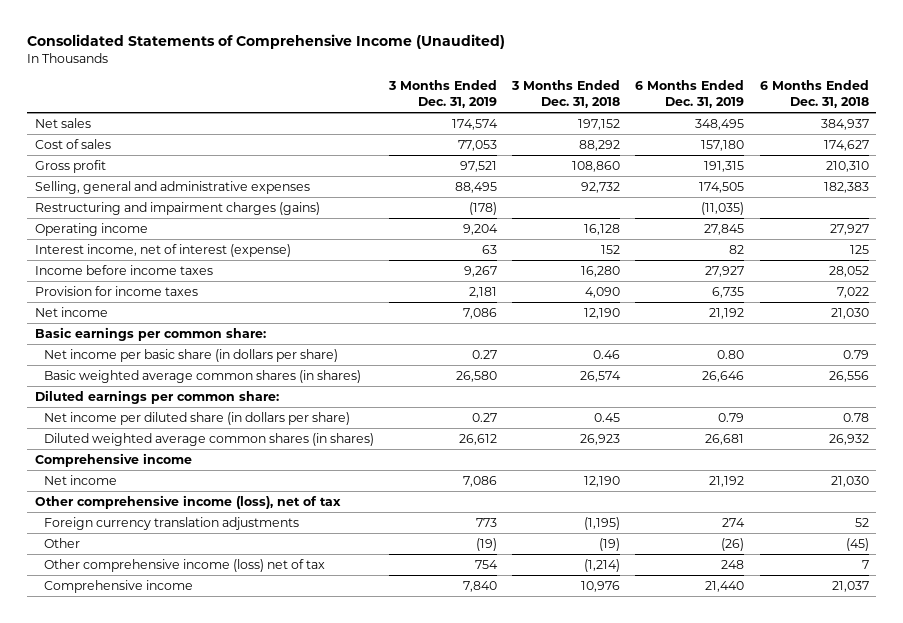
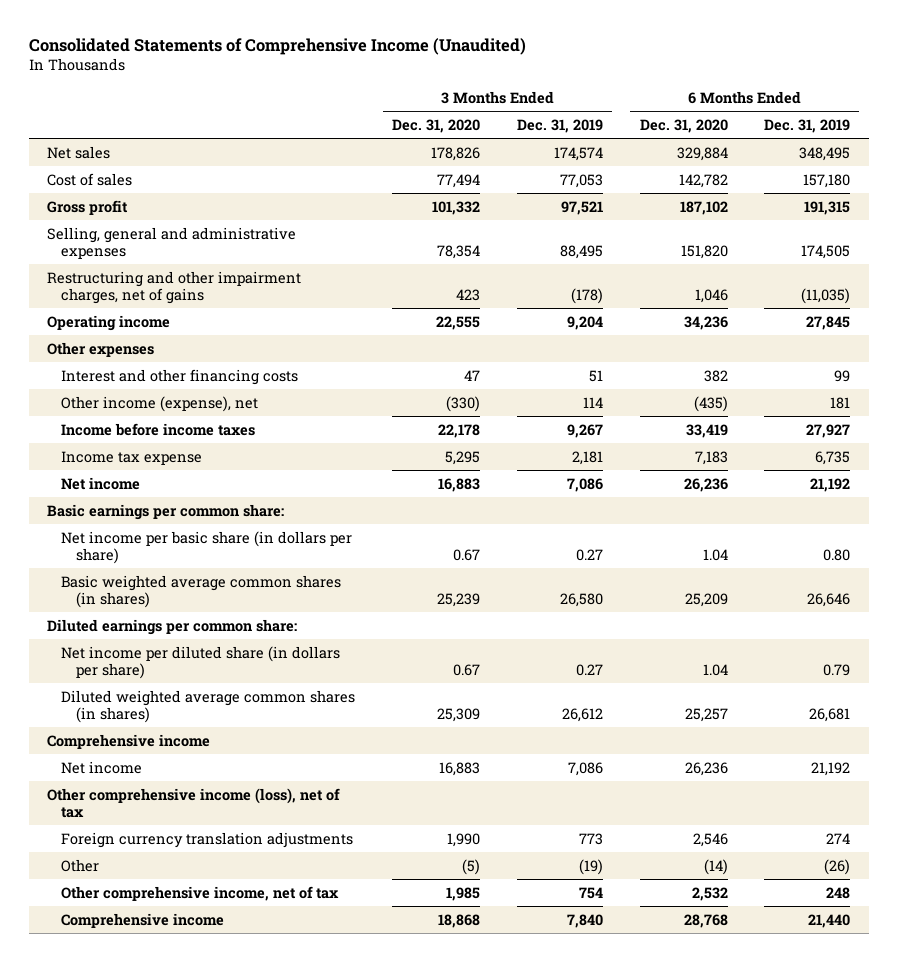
- | 3 Months Ended Dec. 31, 2019 | 3 Months Ended Dec. 31, 2018 | 6 Months Ended Dec. 31, 2019 | 6 Months Ended Dec. 31, 2018
+ | 3 Months Ended Dec. 31, 2020 | 3 Months Ended Dec. 31, 2019 | 6 Months Ended Dec. 31, 2020 | 6 Months Ended Dec. 31, 2019
- Restructuring and impairment charges (gains) | (178) | | (11,035) |
+ Restructuring and other impairment charges, net of gains | 423 | (178) | 1,046 | (11,035)
- Interest income, net of interest (expense) | 63 | 152 | 82 | 125
+ Other expenses
+ Interest and other financing costs | 47 | 51 | 382 | 99
+ Other income (expense), net | (330) | 114 | (435) | 181
- Provision for income taxes | 2,181 | 4,090 | 6,735 | 7,022
+ Income tax expense | 5,295 | 2,181 | 7,183 | 6,735
- Other comprehensive income (loss) net of tax | 754 | (1,214) | 248 | 7
+ Other comprehensive income, net of tax | 1,985 | 754 | 2,532 | 248

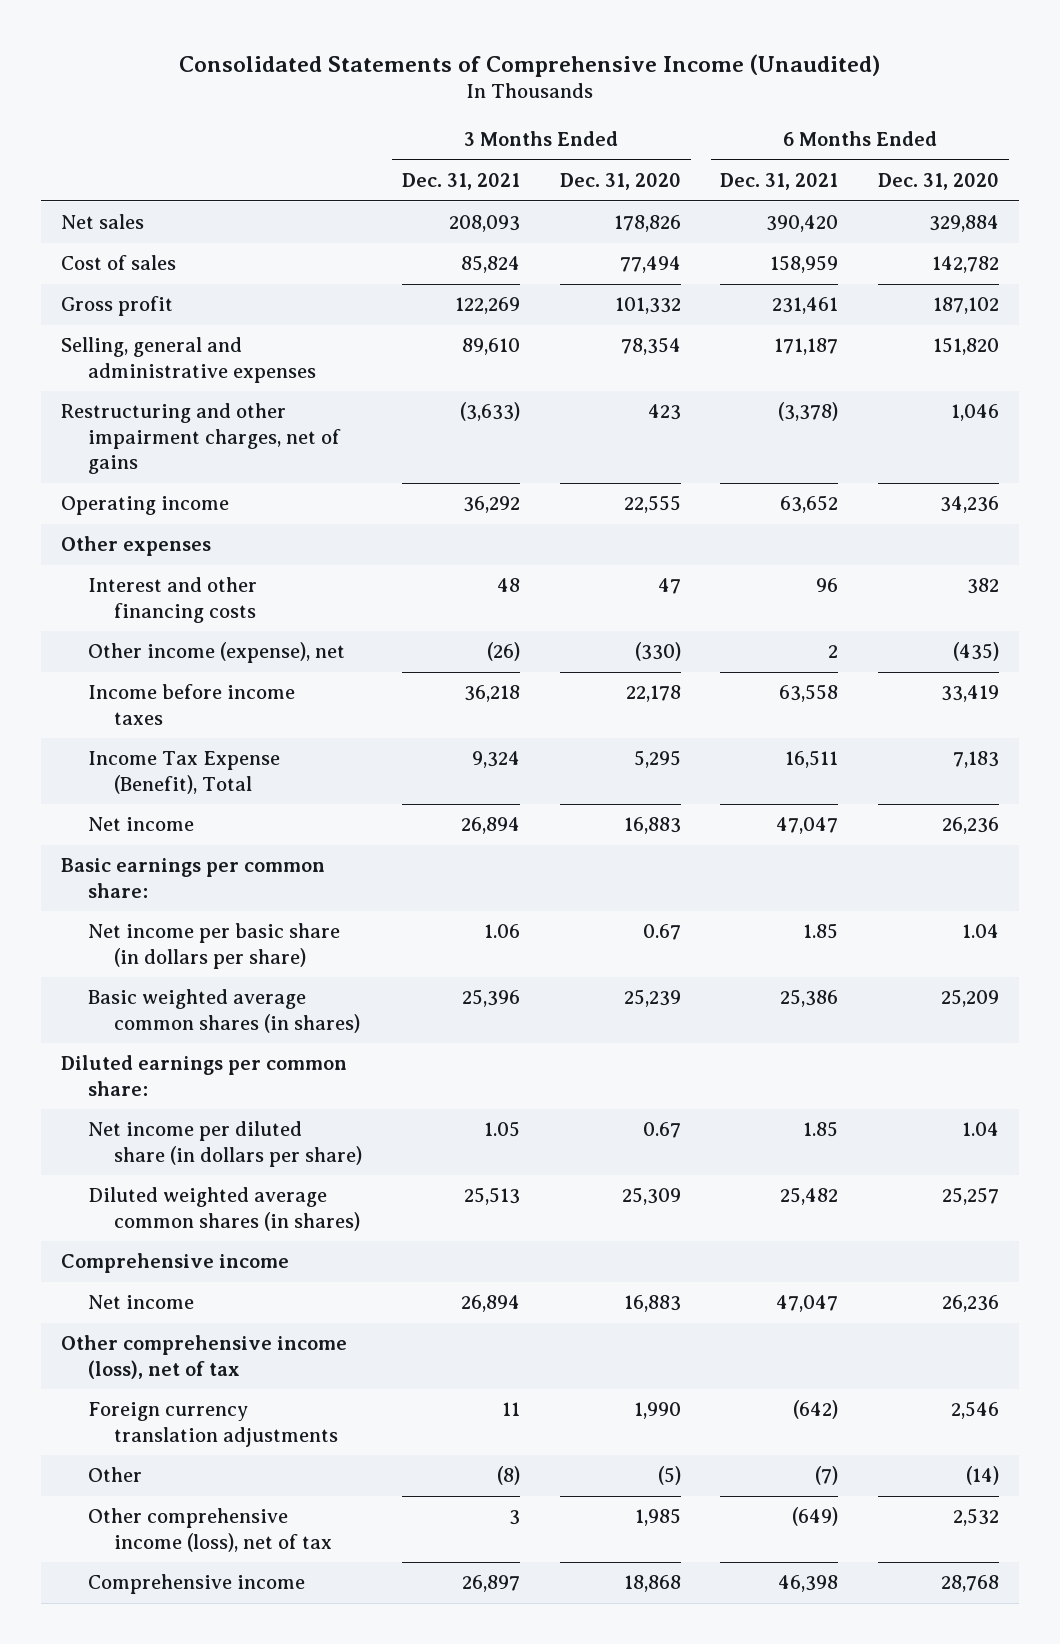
- | 3 Months Ended Dec. 31, 2020 | 3 Months Ended Dec. 31, 2019 | 6 Months Ended Dec. 31, 2020 | 6 Months Ended Dec. 31, 2019
+ | 3 Months Ended Dec. 31, 2021 | 3 Months Ended Dec. 31, 2020 | 6 Months Ended Dec. 31, 2021 | 6 Months Ended Dec. 31, 2020
- Income tax expense | 5,295 | 2,181 | 7,183 | 6,735
+ Income Tax Expense (Benefit), Total | 9,324 | 5,295 | 16,511 | 7,183
- Other comprehensive income, net of tax | 1,985 | 754 | 2,532 | 248
+ Other comprehensive income (loss), net of tax | 3 | 1,985 | (649) | 2,532

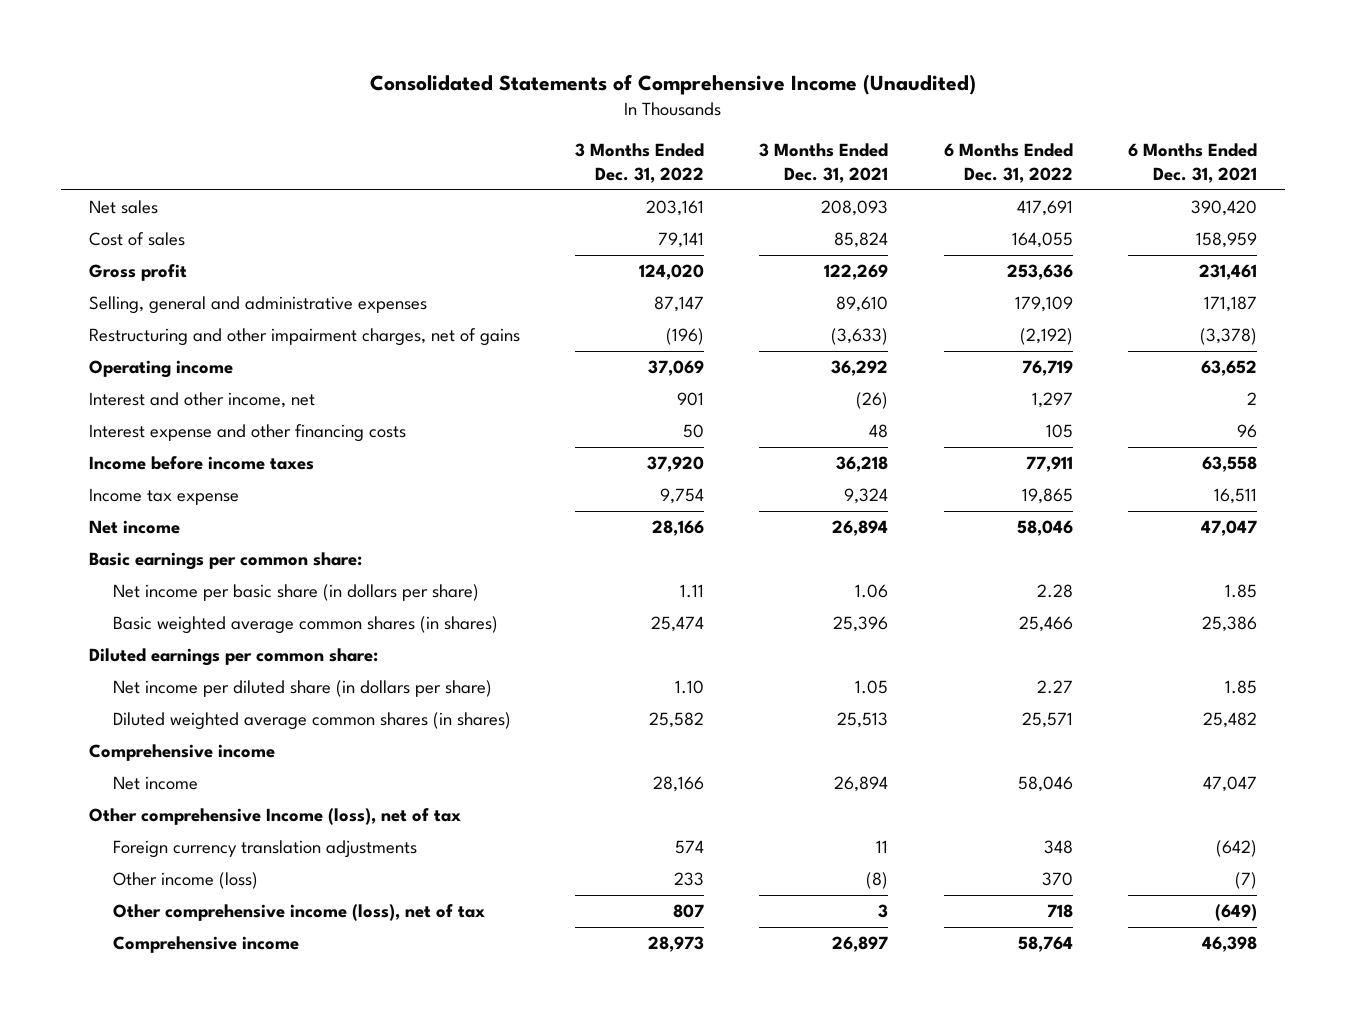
- | 3 Months Ended Dec. 31, 2021 | 3 Months Ended Dec. 31, 2020 | 6 Months Ended Dec. 31, 2021 | 6 Months Ended Dec. 31, 2020
+ | 3 Months Ended Dec. 31, 2022 | 3 Months Ended Dec. 31, 2021 | 6 Months Ended Dec. 31, 2022 | 6 Months Ended Dec. 31, 2021
- Other expenses
- Interest and other financing costs | 48 | 47 | 96 | 382
- Other income (expense), net | (26) | (330) | 2 | (435)
+ Interest and other income, net | 901 | (26) | 1,297 | 2
+ Interest expense and other financing costs | 50 | 48 | 105 | 96
- Income Tax Expense (Benefit), Total | 9,324 | 5,295 | 16,511 | 7,183
+ Income tax expense | 9,754 | 9,324 | 19,865 | 16,511
- Other comprehensive income (loss), net of tax
+ Other comprehensive Income (loss), net of tax
- Other | (8) | (5) | (7) | (14)
+ Other income (loss) | 233 | (8) | 370 | (7)

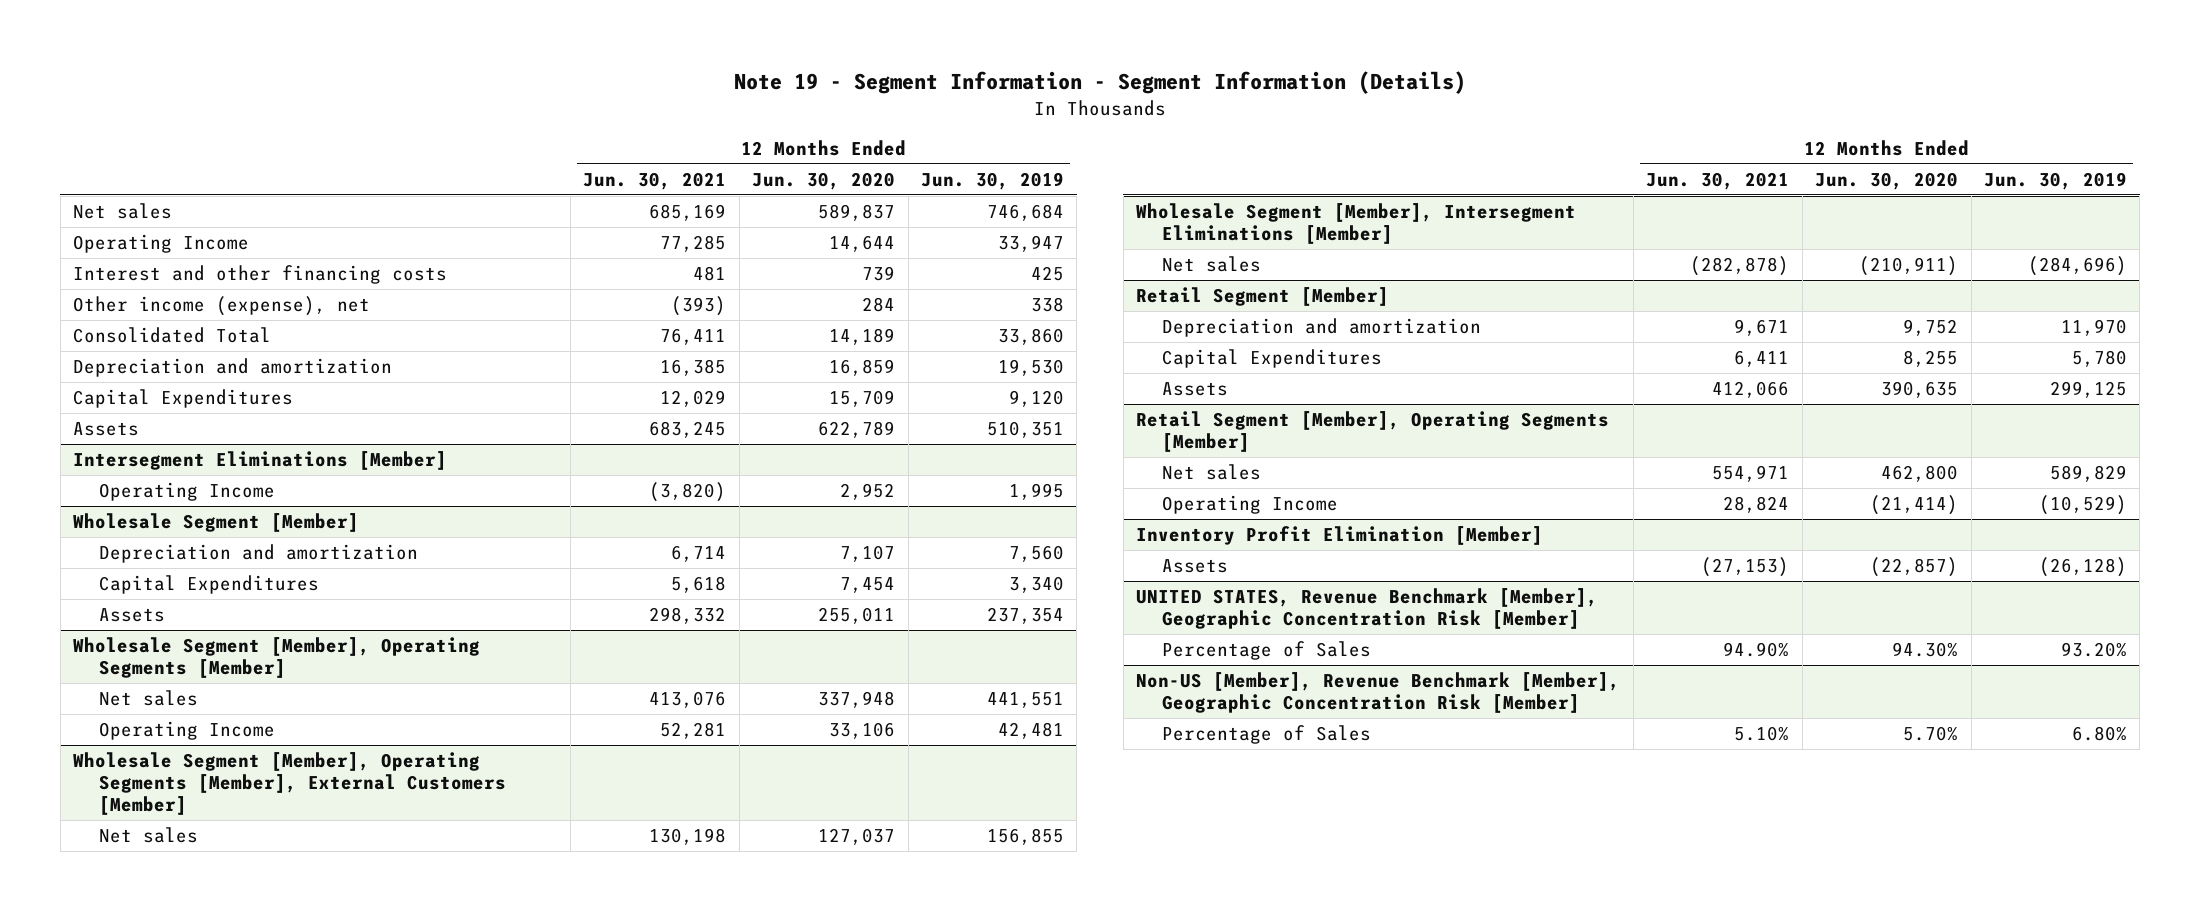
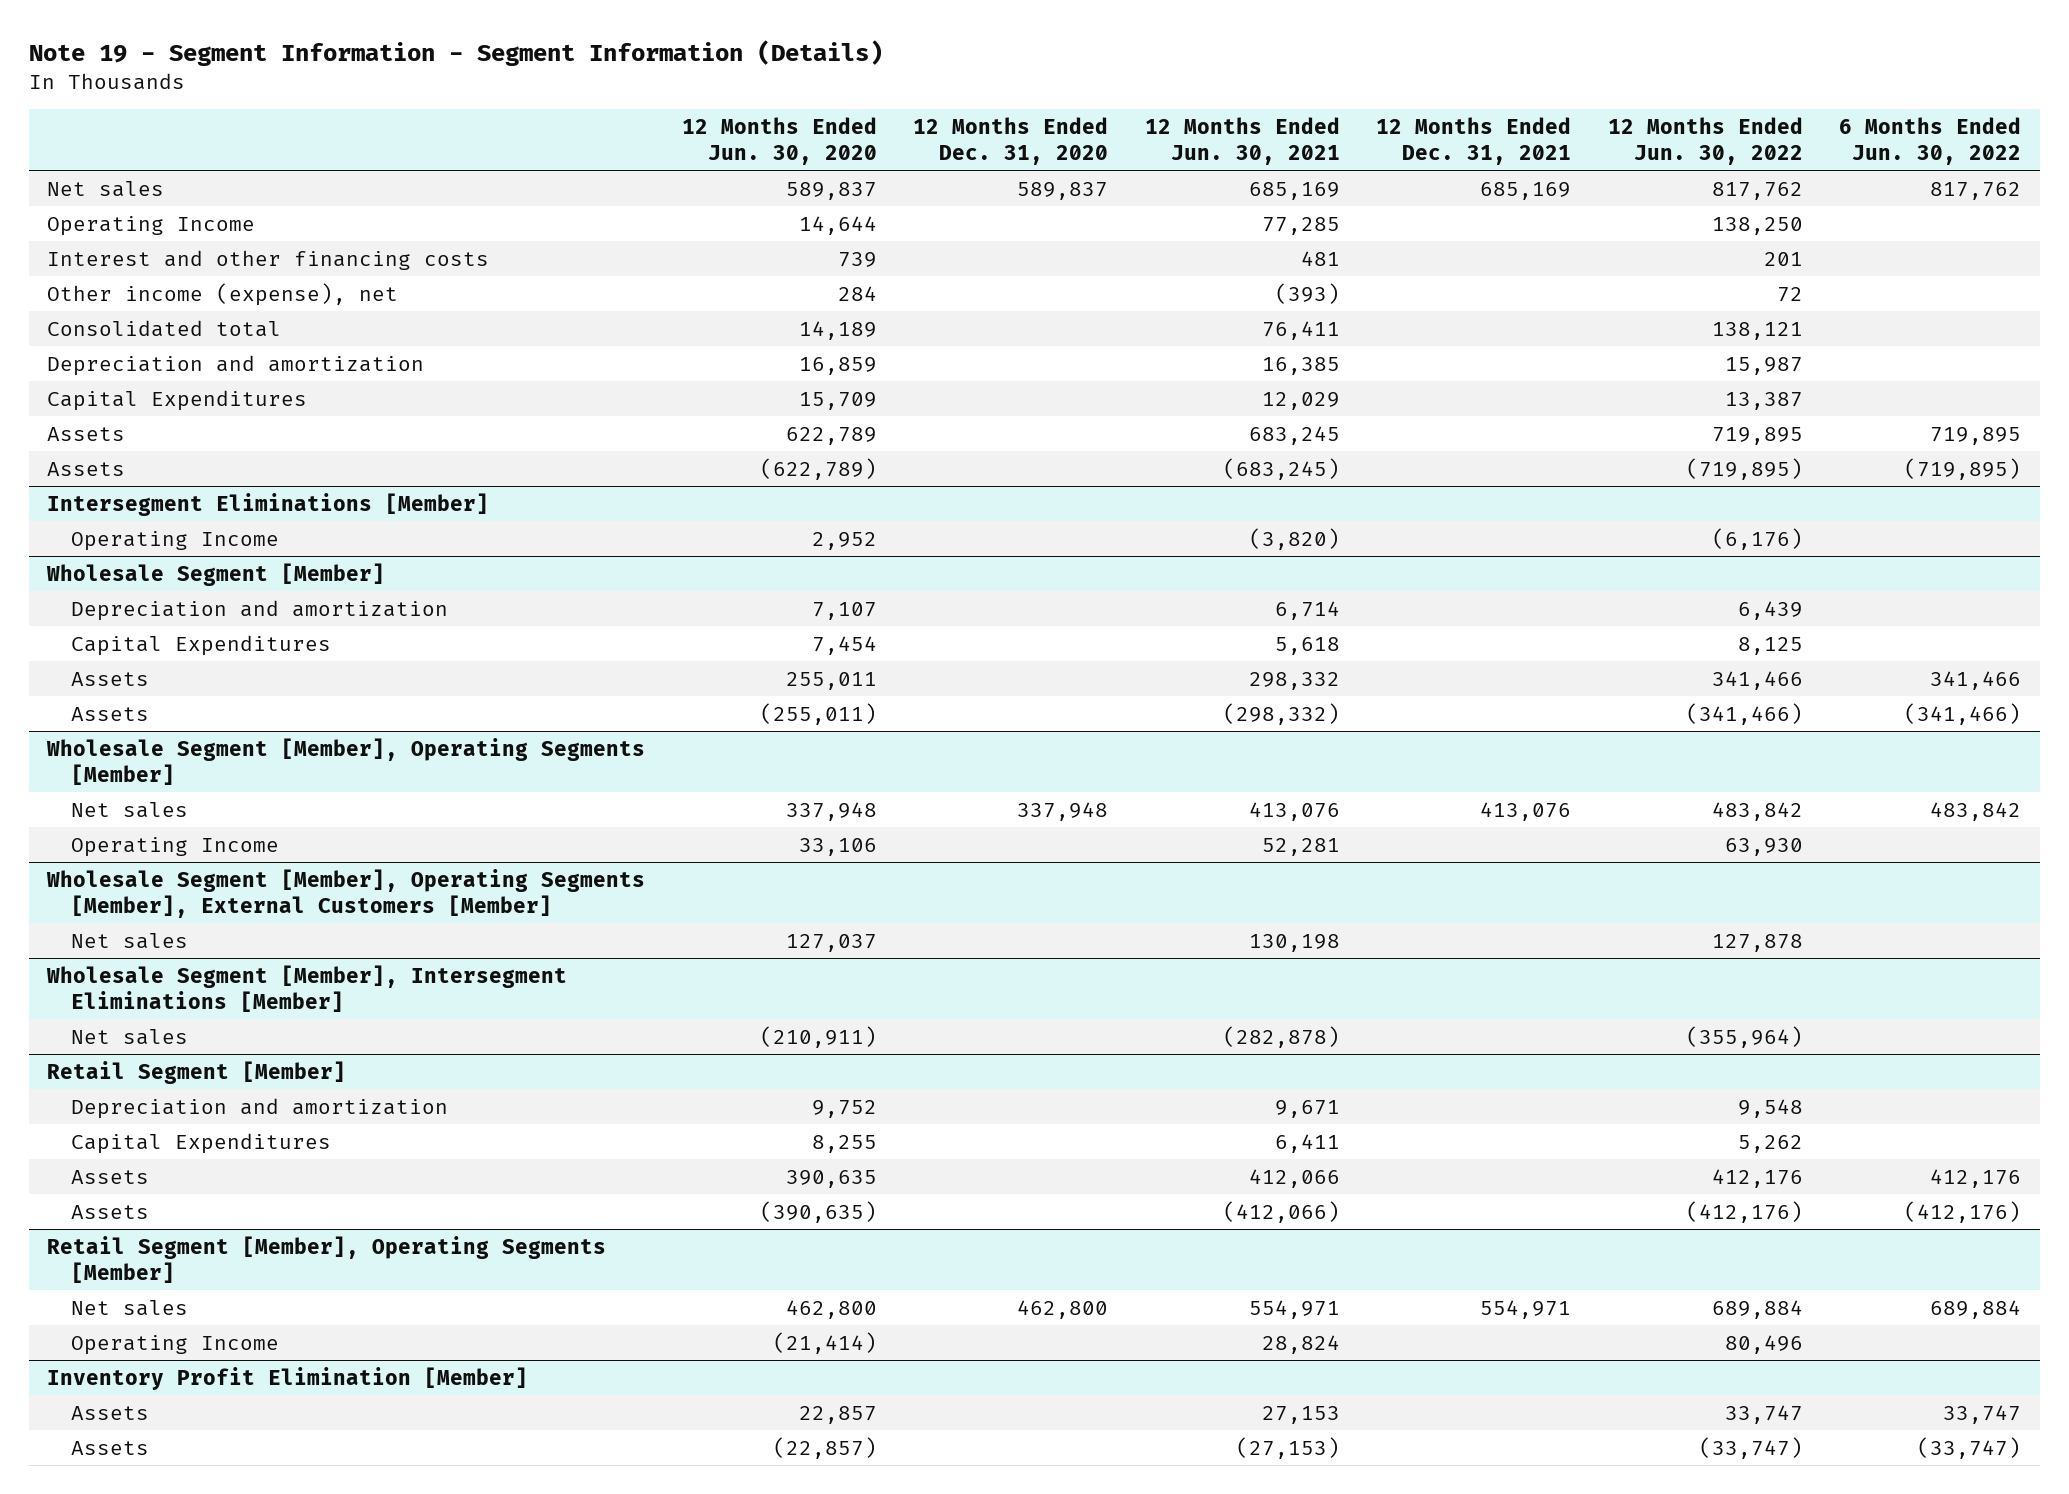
- | 12 Months Ended Jun. 30, 2021 | 12 Months Ended Jun. 30, 2020 | 12 Months Ended Jun. 30, 2019
+ | 12 Months Ended Jun. 30, 2020 | 12 Months Ended Dec. 31, 2020 | 12 Months Ended Jun. 30, 2021 | 12 Months Ended Dec. 31, 2021 | 12 Months Ended Jun. 30, 2022 | 6 Months Ended Jun. 30, 2022
- Consolidated Total | 76,411 | 14,189 | 33,860
+ Consolidated total | 14,189 | | 76,411 | | 138,121 |
+ Assets | (622,789) | | (683,245) | | (719,895) | (719,895)
@ Wholesale Segment [Member]
+ Assets | (255,011) | | (298,332) | | (341,466) | (341,466)
@ Retail Segment [Member]
+ Assets | (390,635) | | (412,066) | | (412,176) | (412,176)
@ Inventory Profit Elimination [Member]
+ Assets | 22,857 | | 27,153 | | 33,747 | 33,747
- UNITED STATES, Revenue Benchmark [Member], Geographic Concentration Risk [Member]
- Percentage of Sales | 94.90% | 94.30% | 93.20%
- Non-US [Member], Revenue Benchmark [Member], Geographic Concentration Risk [Member]
- Percentage of Sales | 5.10% | 5.70% | 6.80%

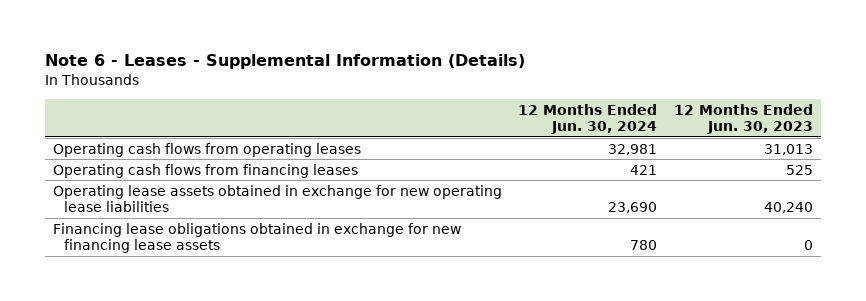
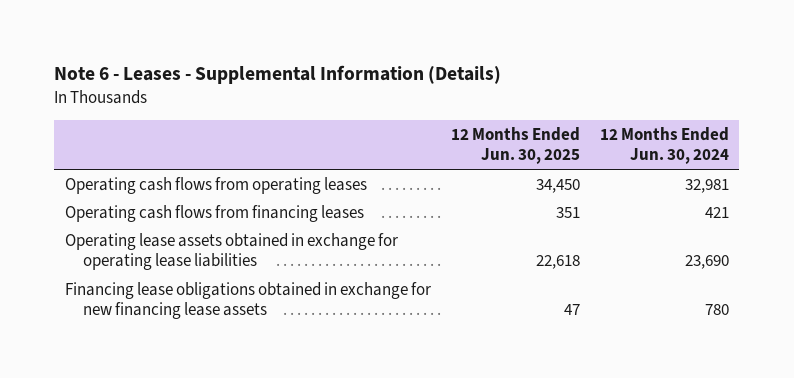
- | 12 Months Ended Jun. 30, 2024 | 12 Months Ended Jun. 30, 2023
+ | 12 Months Ended Jun. 30, 2025 | 12 Months Ended Jun. 30, 2024
- Operating lease assets obtained in exchange for new operating lease liabilities | 23,690 | 40,240
+ Operating lease assets obtained in exchange for operating lease liabilities | 22,618 | 23,690

